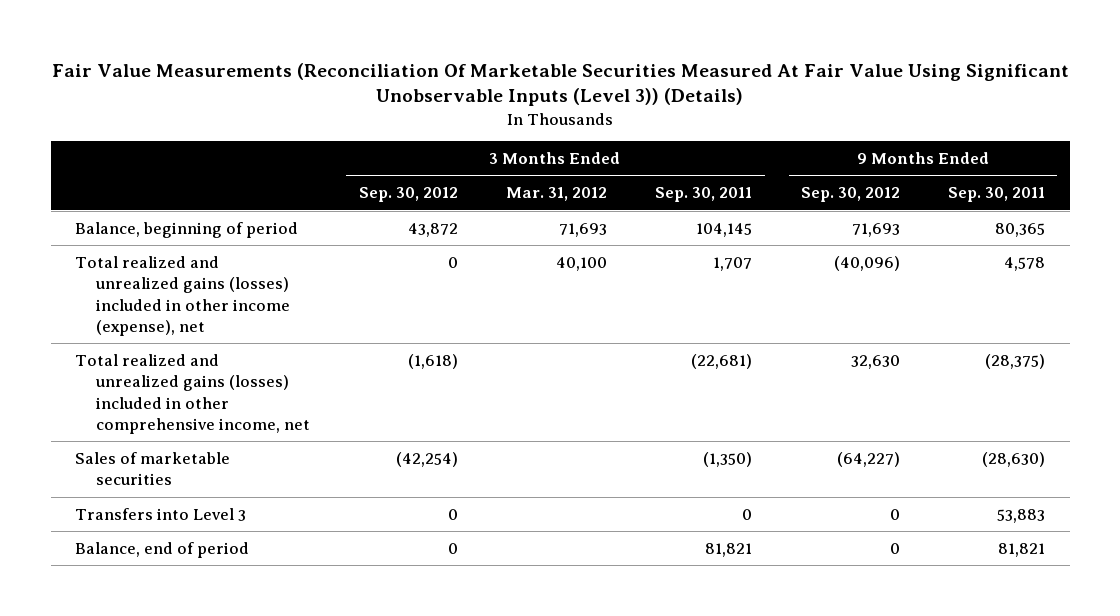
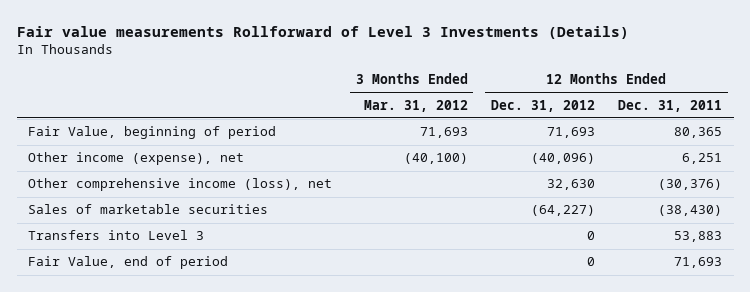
- Fair Value Measurements (Reconciliation Of Marketable Securities Measured At Fair Value Using Significant Unobservable Inputs (Level 3)) (Details)
+ Fair value measurements Rollforward of Level 3 Investments (Details)
- | 3 Months Ended Sep. 30, 2012 | 3 Months Ended Mar. 31, 2012 | 3 Months Ended Sep. 30, 2011 | 9 Months Ended Sep. 30, 2012 | 9 Months Ended Sep. 30, 2011
+ | 3 Months Ended Mar. 31, 2012 | 12 Months Ended Dec. 31, 2012 | 12 Months Ended Dec. 31, 2011
- Balance, beginning of period | 43,872 | 71,693 | 104,145 | 71,693 | 80,365
- Total realized and unrealized gains (losses) included in other income (expense), net | 0 | 40,100 | 1,707 | (40,096) | 4,578
- Total realized and unrealized gains (losses) included in other comprehensive income, net | (1,618) | | (22,681) | 32,630 | (28,375)
+ Fair Value, beginning of period | 71,693 | 71,693 | 80,365
+ Other income (expense), net | (40,100) | (40,096) | 6,251
+ Other comprehensive income (loss), net | | 32,630 | (30,376)
- Balance, end of period | 0 | | 81,821 | 0 | 81,821
+ Fair Value, end of period | | 0 | 71,693

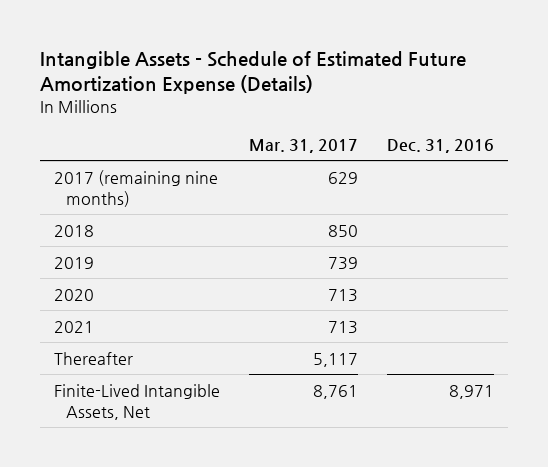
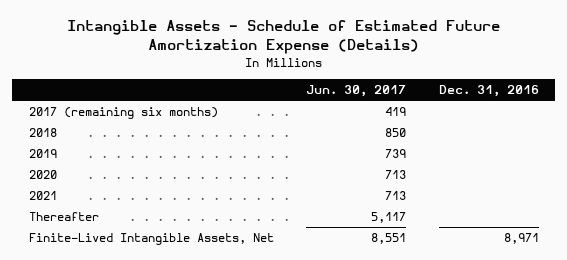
- | Mar. 31, 2017 | Dec. 31, 2016
+ | Jun. 30, 2017 | Dec. 31, 2016
- 2017 (remaining nine months) | 629 |
+ 2017 (remaining six months) | 419 |

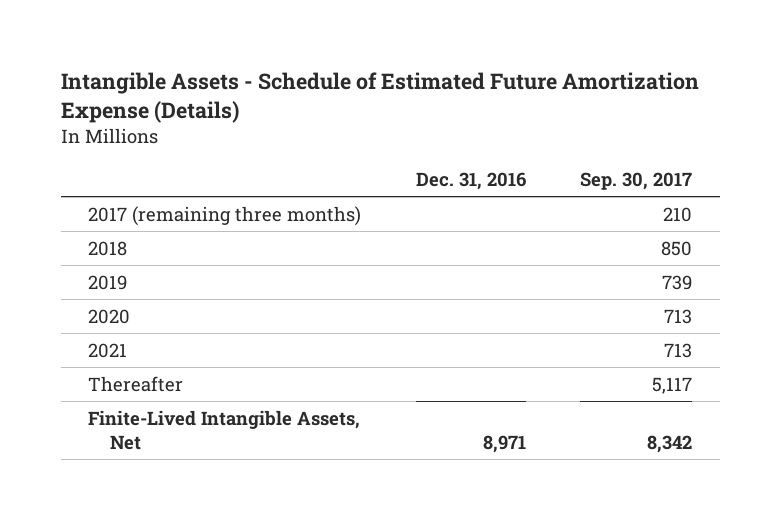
- | Jun. 30, 2017 | Dec. 31, 2016
+ | Dec. 31, 2016 | Sep. 30, 2017
- 2017 (remaining six months) | 419 |
+ 2017 (remaining three months) | | 210

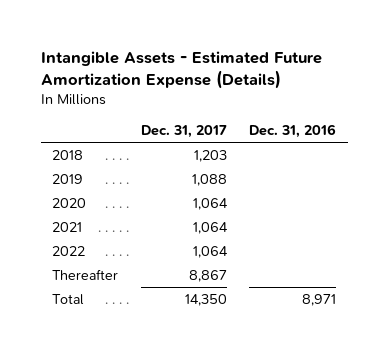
- Intangible Assets - Schedule of Estimated Future Amortization Expense (Details)
+ Intangible Assets - Estimated Future Amortization Expense (Details)
- | Dec. 31, 2016 | Sep. 30, 2017
+ | Dec. 31, 2017 | Dec. 31, 2016
- 2017 (remaining three months) | | 210
+ 2022 | 1,064 |
- Finite-Lived Intangible Assets, Net | 8,971 | 8,342
+ Total | 14,350 | 8,971

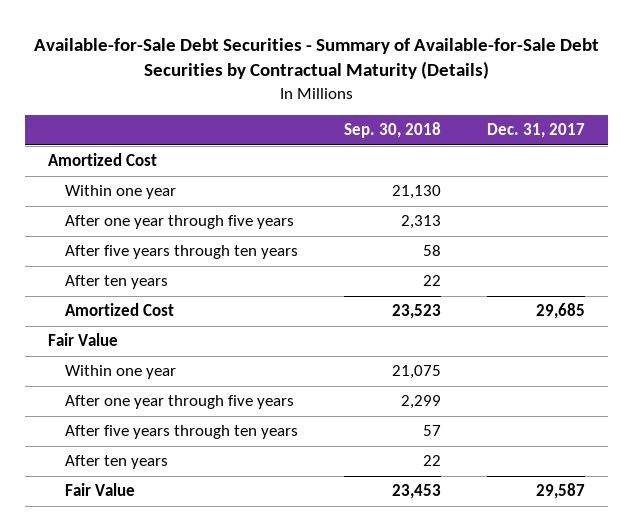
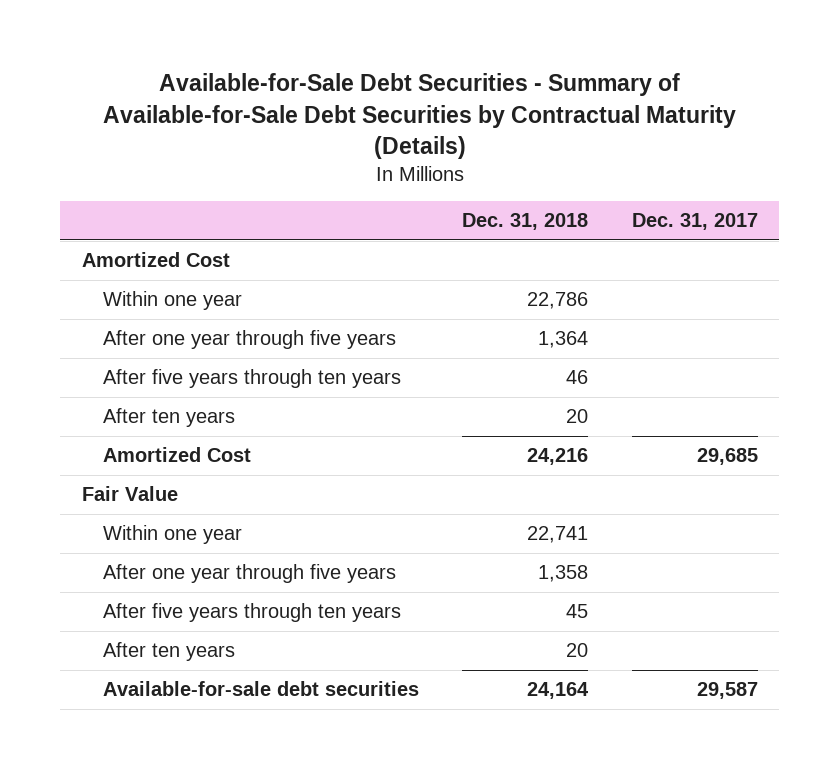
- | Sep. 30, 2018 | Dec. 31, 2017
+ | Dec. 31, 2018 | Dec. 31, 2017
- Fair Value | 23,453 | 29,587
+ Available-for-sale debt securities | 24,164 | 29,587

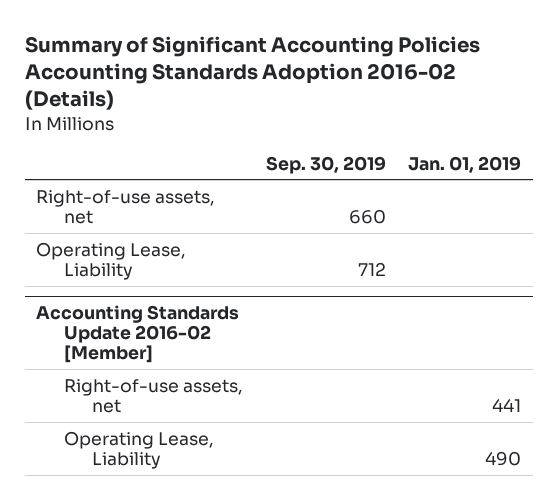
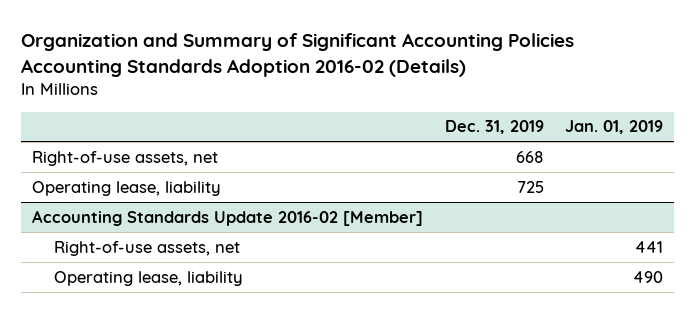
- Summary of Significant Accounting Policies Accounting Standards Adoption 2016-02 (Details)
+ Organization and Summary of Significant Accounting Policies Accounting Standards Adoption 2016-02 (Details)
- | Sep. 30, 2019 | Jan. 01, 2019
+ | Dec. 31, 2019 | Jan. 01, 2019
- Operating Lease, Liability | 712 |
+ Operating lease, liability | 725 |
@ Accounting Standards Update 2016-02 [Member]
- Operating Lease, Liability | | 490
+ Operating lease, liability | | 490

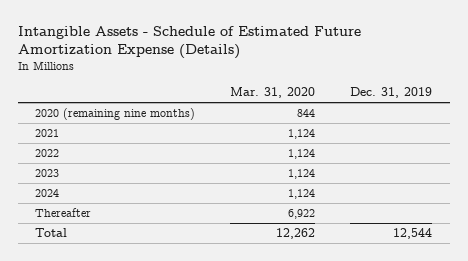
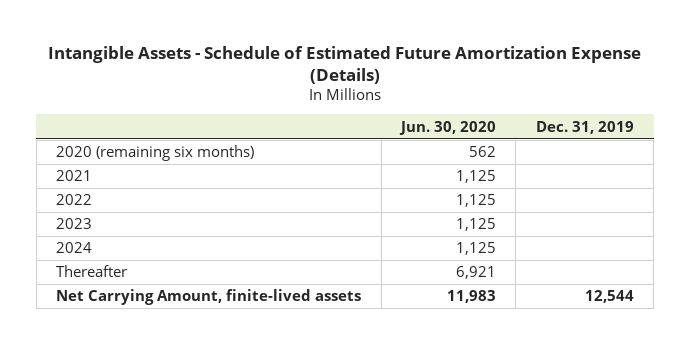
- | Mar. 31, 2020 | Dec. 31, 2019
+ | Jun. 30, 2020 | Dec. 31, 2019
- 2020 (remaining nine months) | 844 |
+ 2020 (remaining six months) | 562 |
- Total | 12,262 | 12,544
+ Net Carrying Amount, finite-lived assets | 11,983 | 12,544

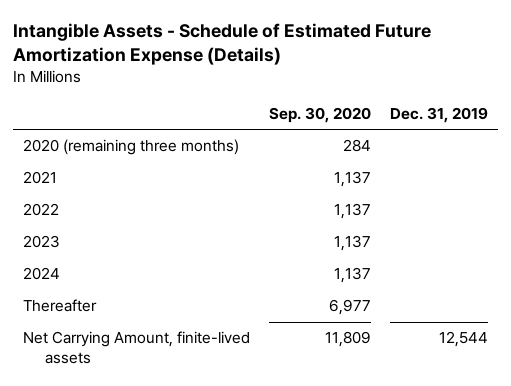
- | Jun. 30, 2020 | Dec. 31, 2019
+ | Sep. 30, 2020 | Dec. 31, 2019
- 2020 (remaining six months) | 562 |
+ 2020 (remaining three months) | 284 |

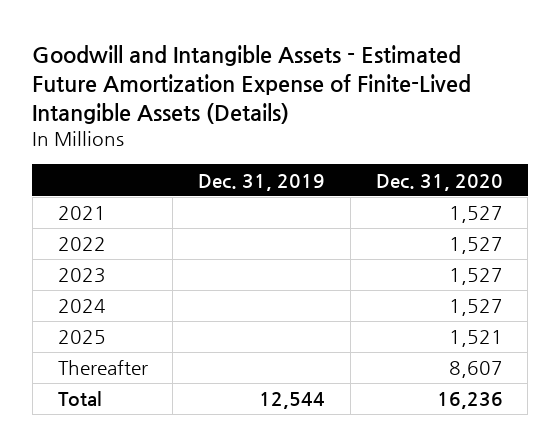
- Intangible Assets - Schedule of Estimated Future Amortization Expense (Details)
+ Goodwill and Intangible Assets - Estimated Future Amortization Expense of Finite-Lived Intangible Assets (Details)
- | Sep. 30, 2020 | Dec. 31, 2019
+ | Dec. 31, 2019 | Dec. 31, 2020
- 2020 (remaining three months) | 284 |
+ 2025 | | 1,521
- Net Carrying Amount, finite-lived assets | 11,809 | 12,544
+ Total | 12,544 | 16,236

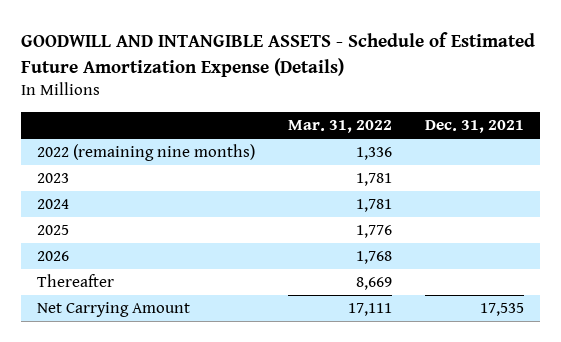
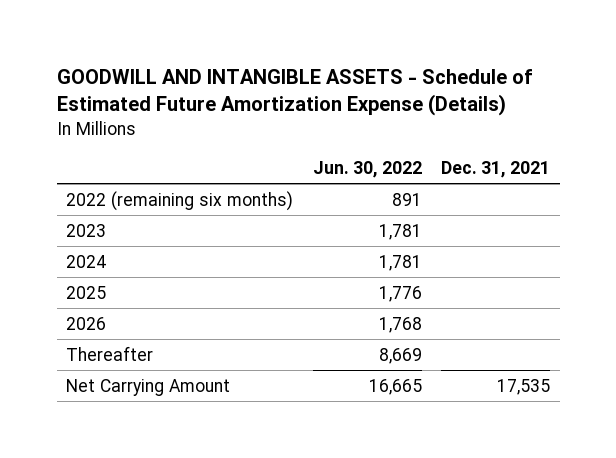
- | Mar. 31, 2022 | Dec. 31, 2021
+ | Jun. 30, 2022 | Dec. 31, 2021
- 2022 (remaining nine months) | 1,336 |
+ 2022 (remaining six months) | 891 |

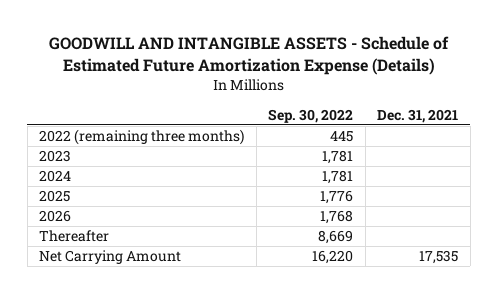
- | Jun. 30, 2022 | Dec. 31, 2021
+ | Sep. 30, 2022 | Dec. 31, 2021
- 2022 (remaining six months) | 891 |
+ 2022 (remaining three months) | 445 |

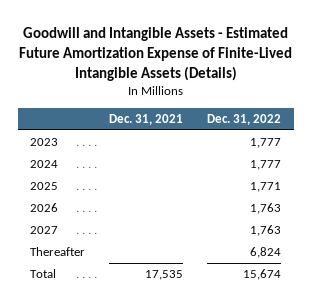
- GOODWILL AND INTANGIBLE ASSETS - Schedule of Estimated Future Amortization Expense (Details)
+ Goodwill and Intangible Assets - Estimated Future Amortization Expense of Finite-Lived Intangible Assets (Details)
- | Sep. 30, 2022 | Dec. 31, 2021
+ | Dec. 31, 2021 | Dec. 31, 2022
- 2022 (remaining three months) | 445 |
+ 2027 | | 1,763
- Net Carrying Amount | 16,220 | 17,535
+ Total | 17,535 | 15,674

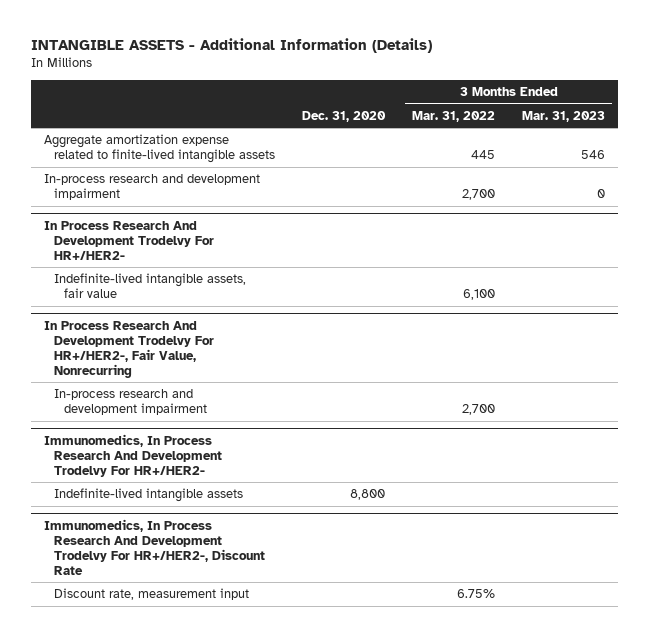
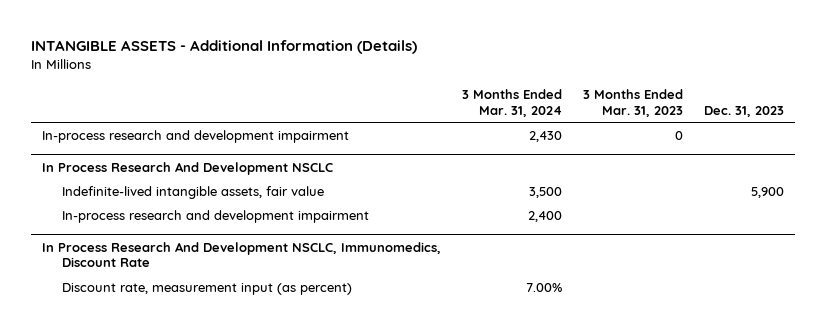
- | Dec. 31, 2020 | 3 Months Ended Mar. 31, 2022 | 3 Months Ended Mar. 31, 2023
+ | 3 Months Ended Mar. 31, 2024 | 3 Months Ended Mar. 31, 2023 | Dec. 31, 2023
- Aggregate amortization expense related to finite-lived intangible assets | | 445 | 546
- In Process Research And Development Trodelvy For HR+/HER2-
- Indefinite-lived intangible assets, fair value | | 6,100 |
- In Process Research And Development Trodelvy For HR+/HER2-, Fair Value, Nonrecurring
- In-process research and development impairment | | 2,700 |
- Immunomedics, In Process Research And Development Trodelvy For HR+/HER2-
- Indefinite-lived intangible assets | 8,800 | |
- Immunomedics, In Process Research And Development Trodelvy For HR+/HER2-, Discount Rate
- Discount rate, measurement input | | 6.75% |
+ In Process Research And Development NSCLC
+ Indefinite-lived intangible assets, fair value | 3,500 | | 5,900
+ In-process research and development impairment | 2,400 | |
+ In Process Research And Development NSCLC, Immunomedics, Discount Rate
+ Discount rate, measurement input (as percent) | 7.00% | |

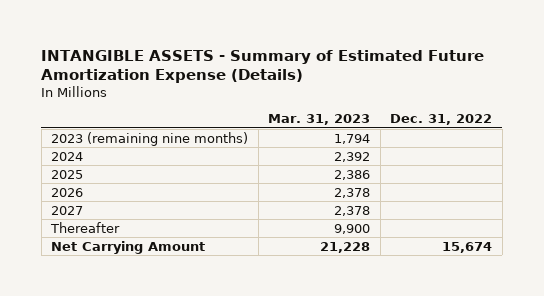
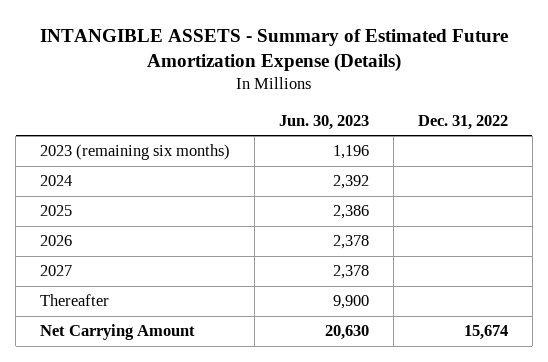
- | Mar. 31, 2023 | Dec. 31, 2022
+ | Jun. 30, 2023 | Dec. 31, 2022
- 2023 (remaining nine months) | 1,794 |
+ 2023 (remaining six months) | 1,196 |

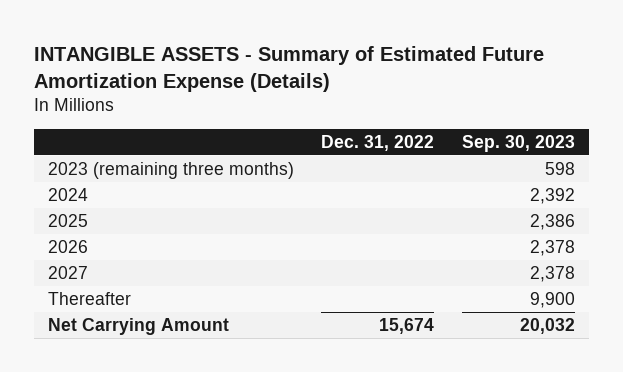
- | Jun. 30, 2023 | Dec. 31, 2022
+ | Dec. 31, 2022 | Sep. 30, 2023
- 2023 (remaining six months) | 1,196 |
+ 2023 (remaining three months) | | 598

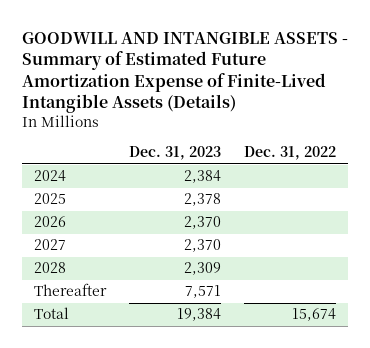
- INTANGIBLE ASSETS - Summary of Estimated Future Amortization Expense (Details)
+ GOODWILL AND INTANGIBLE ASSETS - Summary of Estimated Future Amortization Expense of Finite-Lived Intangible Assets (Details)
- | Dec. 31, 2022 | Sep. 30, 2023
+ | Dec. 31, 2023 | Dec. 31, 2022
- 2023 (remaining three months) | | 598
+ 2028 | 2,309 |
- Net Carrying Amount | 15,674 | 20,032
+ Total | 19,384 | 15,674

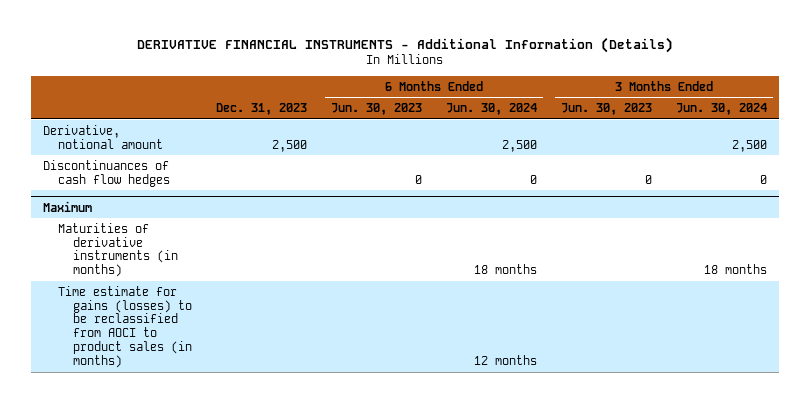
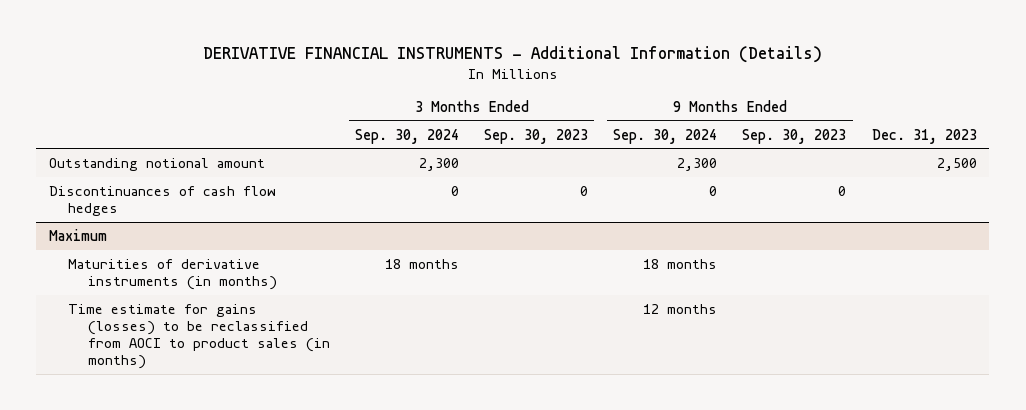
- | Dec. 31, 2023 | 6 Months Ended Jun. 30, 2023 | 6 Months Ended Jun. 30, 2024 | 3 Months Ended Jun. 30, 2023 | 3 Months Ended Jun. 30, 2024
+ | 3 Months Ended Sep. 30, 2024 | 3 Months Ended Sep. 30, 2023 | 9 Months Ended Sep. 30, 2024 | 9 Months Ended Sep. 30, 2023 | Dec. 31, 2023
- Derivative, notional amount | 2,500 | | 2,500 | | 2,500
+ Outstanding notional amount | 2,300 | | 2,300 | | 2,500

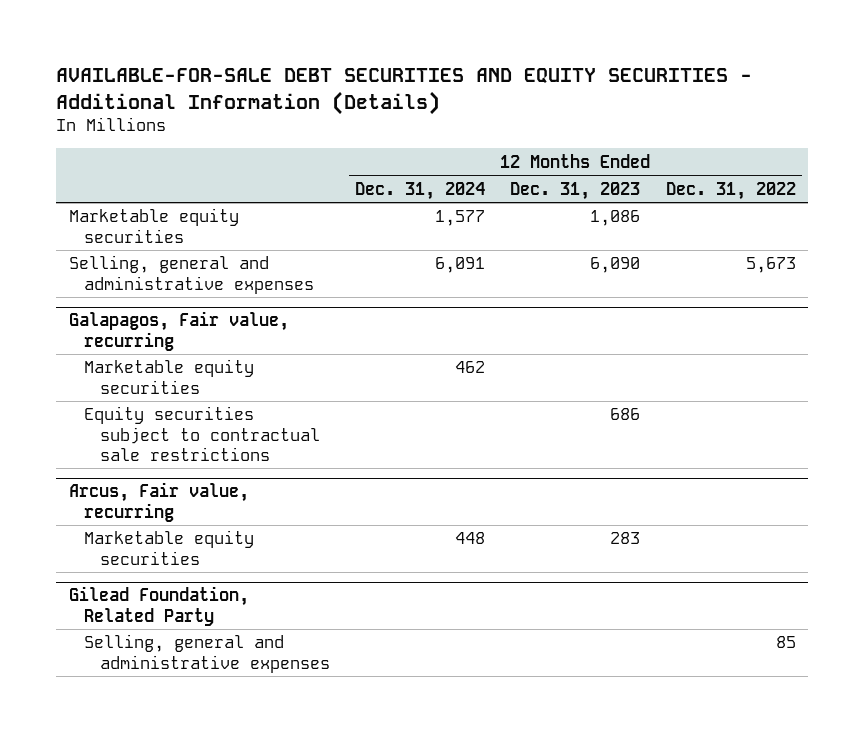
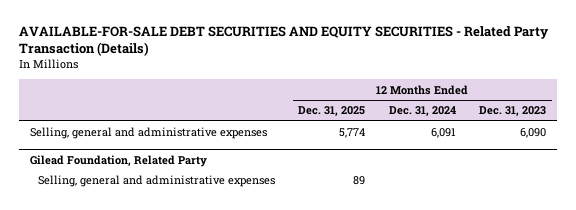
- AVAILABLE-FOR-SALE DEBT SECURITIES AND EQUITY SECURITIES - Additional Information (Details)
+ AVAILABLE-FOR-SALE DEBT SECURITIES AND EQUITY SECURITIES - Related Party Transaction (Details)
- | 12 Months Ended Dec. 31, 2024 | 12 Months Ended Dec. 31, 2023 | 12 Months Ended Dec. 31, 2022
+ | 12 Months Ended Dec. 31, 2025 | 12 Months Ended Dec. 31, 2024 | 12 Months Ended Dec. 31, 2023
- Marketable equity securities | 1,577 | 1,086 |
- Galapagos, Fair value, recurring
- Marketable equity securities | 462 | |
- Equity securities subject to contractual sale restrictions | | 686 |
- Arcus, Fair value, recurring
- Marketable equity securities | 448 | 283 |

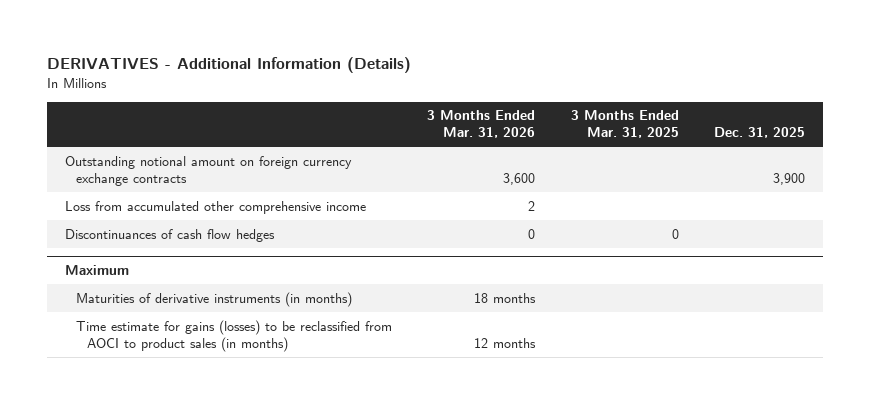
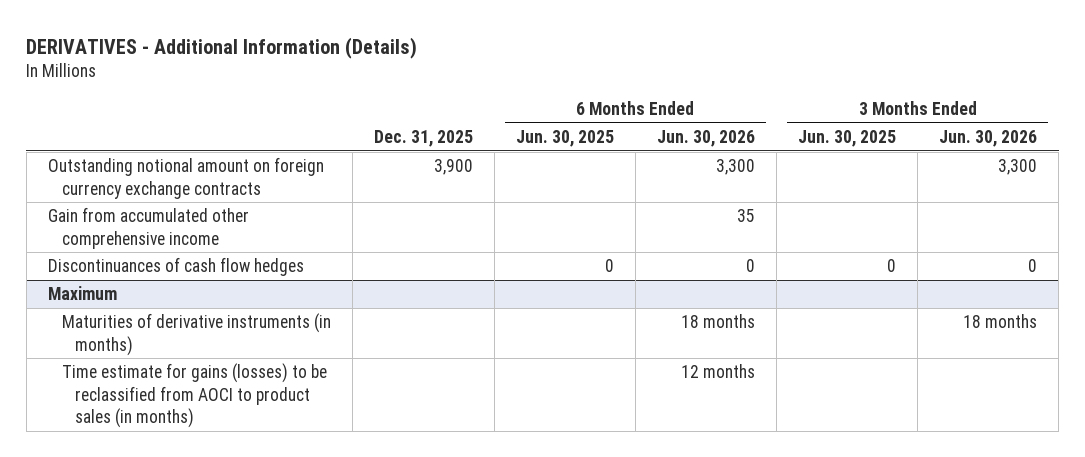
- | 3 Months Ended Mar. 31, 2026 | 3 Months Ended Mar. 31, 2025 | Dec. 31, 2025
+ | Dec. 31, 2025 | 6 Months Ended Jun. 30, 2025 | 6 Months Ended Jun. 30, 2026 | 3 Months Ended Jun. 30, 2025 | 3 Months Ended Jun. 30, 2026
- Loss from accumulated other comprehensive income | 2 | |
+ Gain from accumulated other comprehensive income | | | 35 | |

